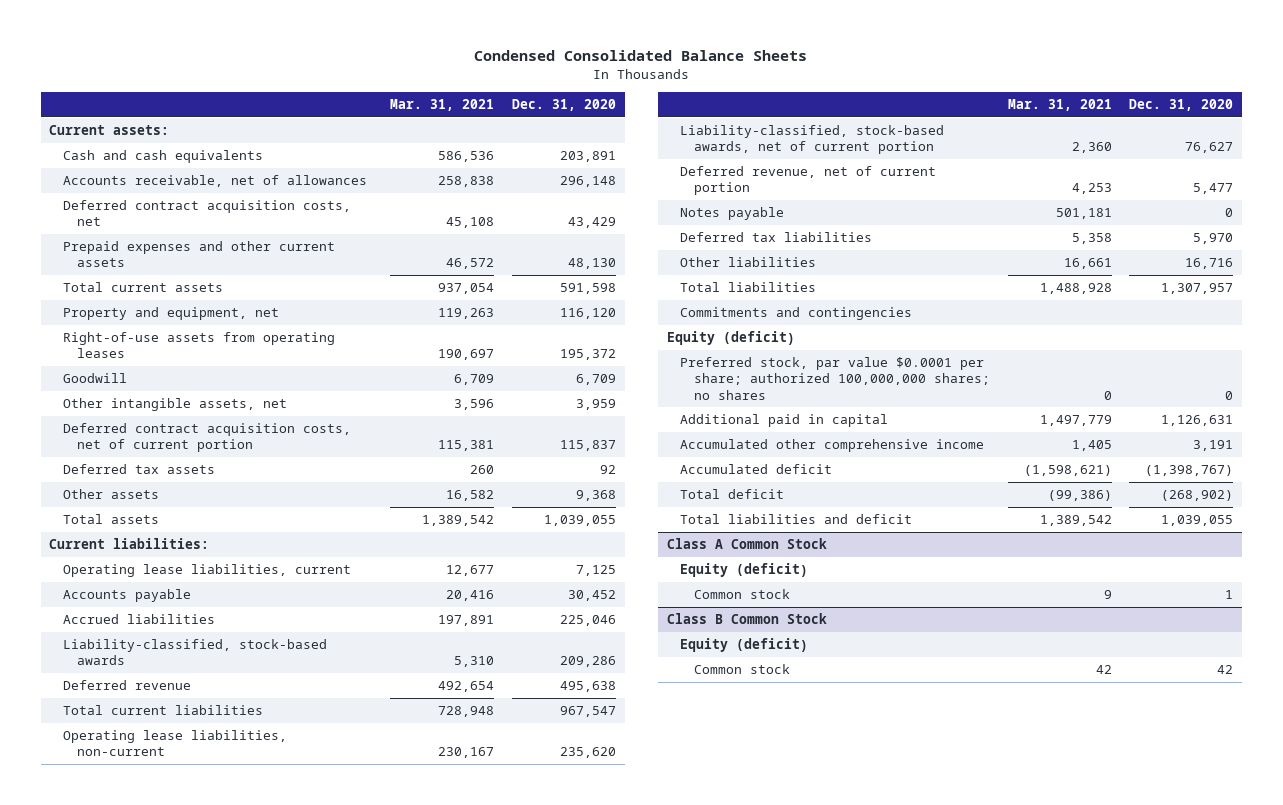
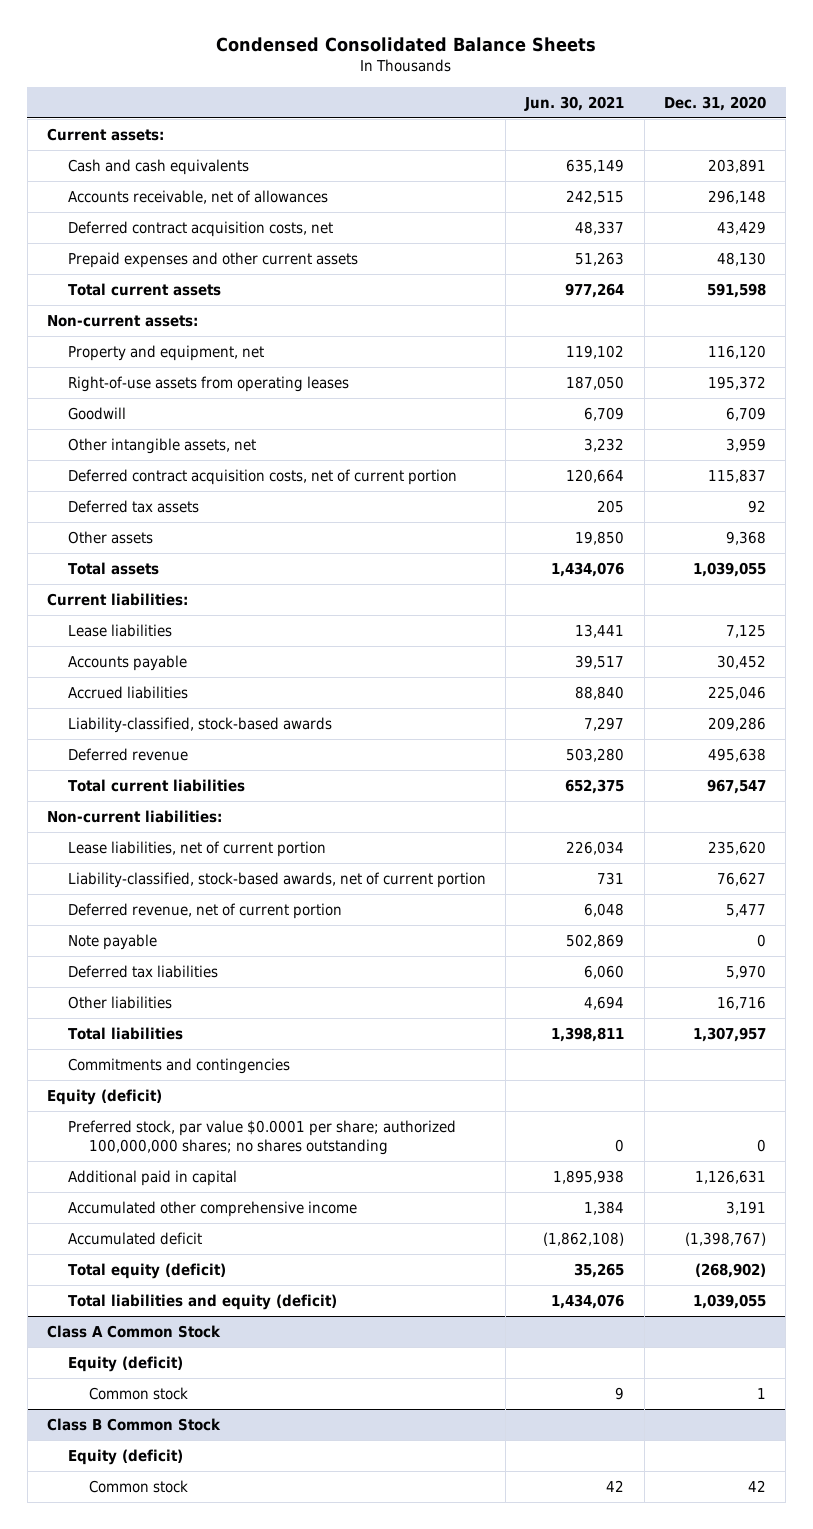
- | Mar. 31, 2021 | Dec. 31, 2020
+ | Jun. 30, 2021 | Dec. 31, 2020
+ Non-current assets:
- Operating lease liabilities, current | 12,677 | 7,125
+ Lease liabilities | 13,441 | 7,125
- Operating lease liabilities, non-current | 230,167 | 235,620
+ Non-current liabilities:
+ Lease liabilities, net of current portion | 226,034 | 235,620
- Notes payable | 501,181 | 0
+ Note payable | 502,869 | 0
- Preferred stock, par value $0.0001 per share; authorized 100,000,000 shares; no shares | 0 | 0
+ Preferred stock, par value $0.0001 per share; authorized 100,000,000 shares; no shares outstanding | 0 | 0
- Total deficit | (99,386) | (268,902)
- Total liabilities and deficit | 1,389,542 | 1,039,055
+ Total equity (deficit) | 35,265 | (268,902)
+ Total liabilities and equity (deficit) | 1,434,076 | 1,039,055

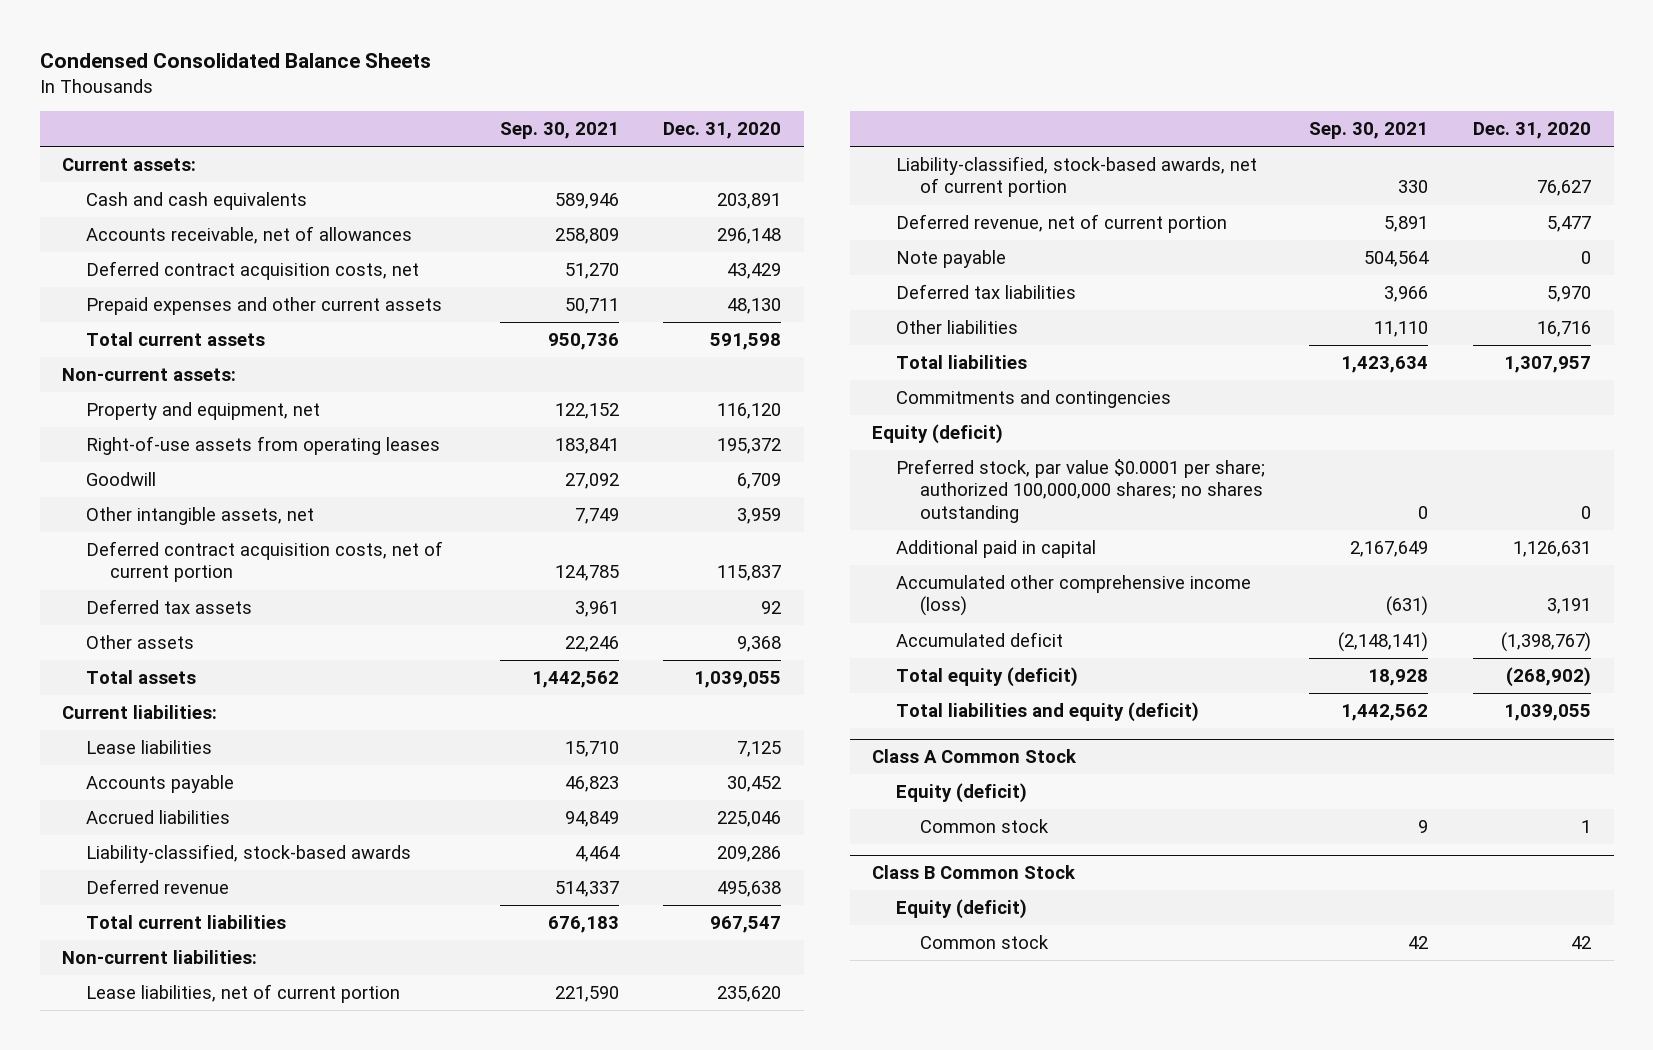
- | Jun. 30, 2021 | Dec. 31, 2020
+ | Sep. 30, 2021 | Dec. 31, 2020
- Accumulated other comprehensive income | 1,384 | 3,191
+ Accumulated other comprehensive income (loss) | (631) | 3,191

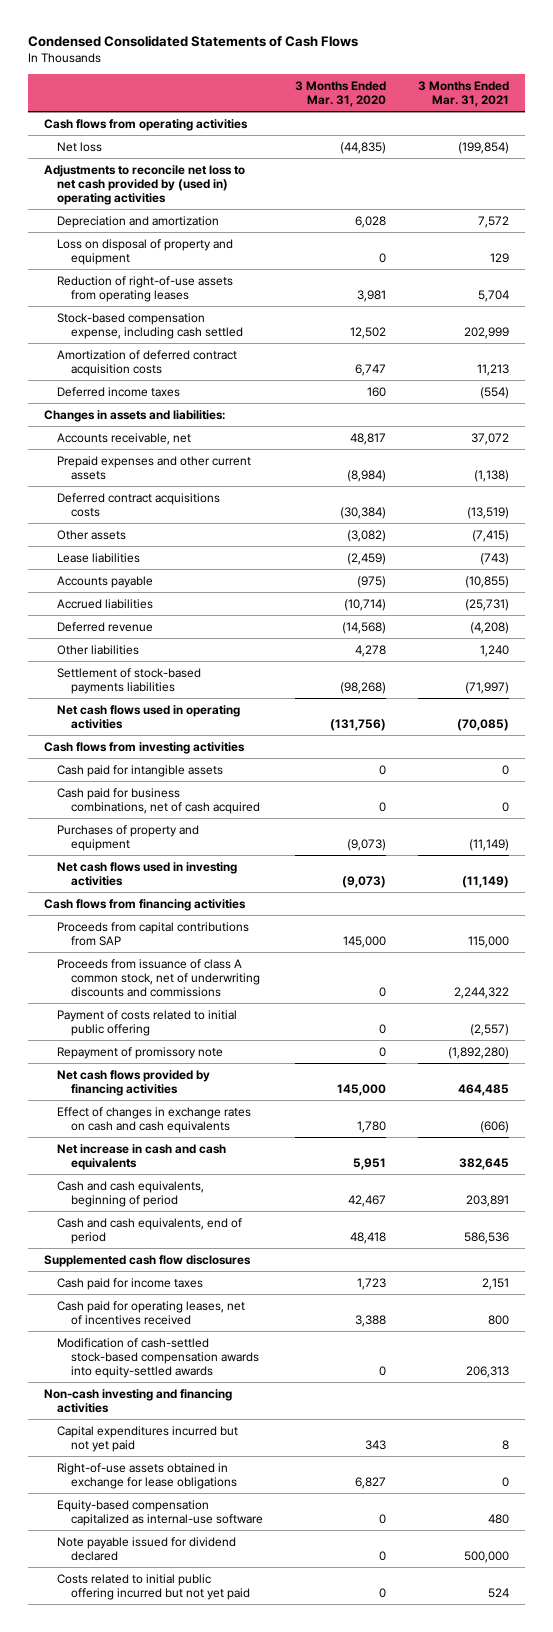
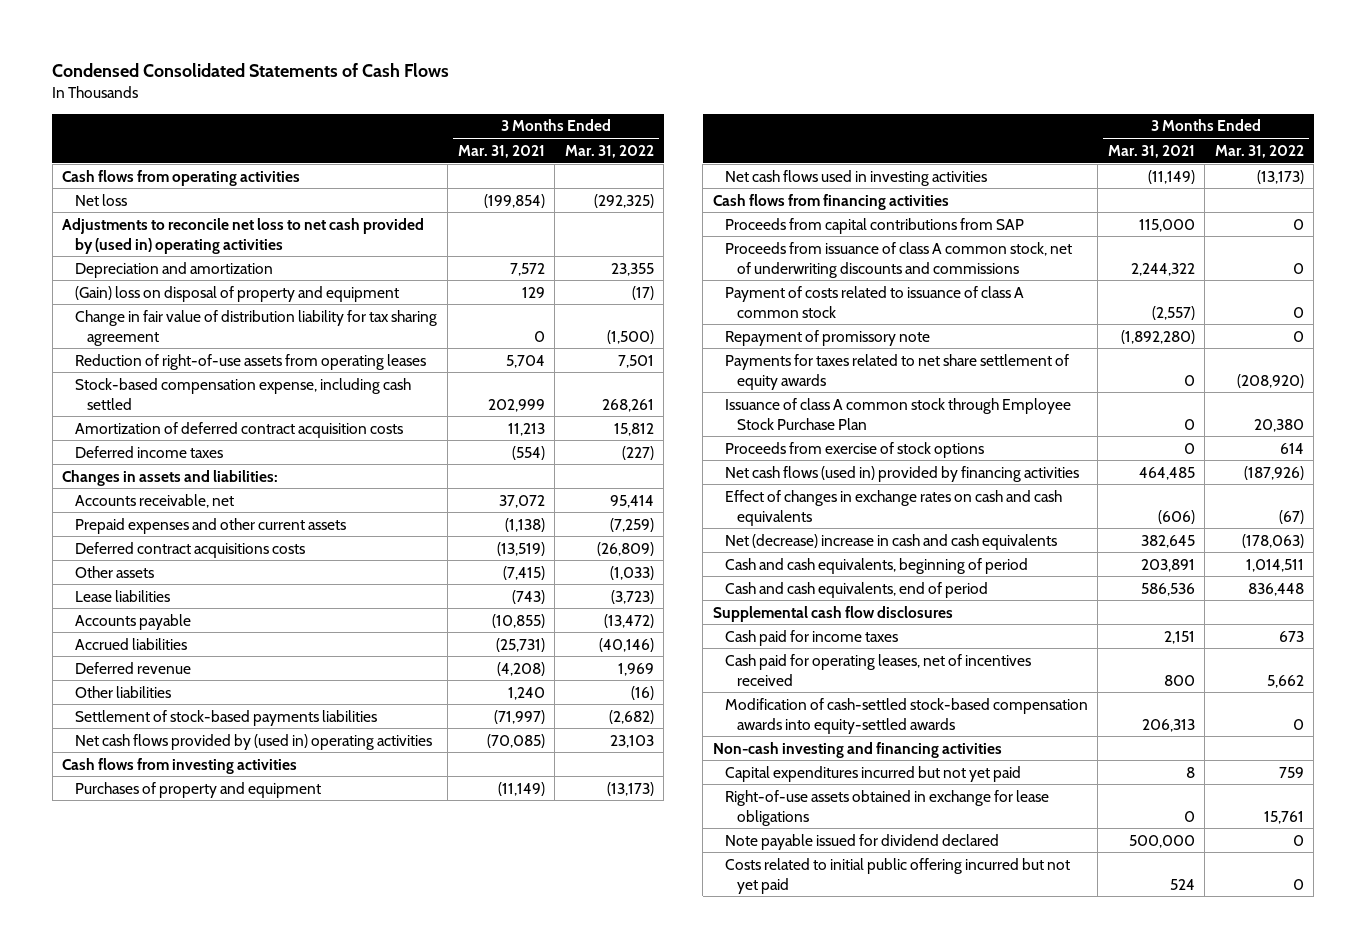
- | 3 Months Ended Mar. 31, 2020 | 3 Months Ended Mar. 31, 2021
+ | 3 Months Ended Mar. 31, 2021 | 3 Months Ended Mar. 31, 2022
- Loss on disposal of property and equipment | 0 | 129
+ (Gain) loss on disposal of property and equipment | 129 | (17)
+ Change in fair value of distribution liability for tax sharing agreement | 0 | (1,500)
- Net cash flows used in operating activities | (131,756) | (70,085)
+ Net cash flows provided by (used in) operating activities | (70,085) | 23,103
- Cash paid for intangible assets | 0 | 0
- Cash paid for business combinations, net of cash acquired | 0 | 0
- Payment of costs related to initial public offering | 0 | (2,557)
+ Payment of costs related to issuance of class A common stock | (2,557) | 0
- Net cash flows provided by financing activities | 145,000 | 464,485
+ Payments for taxes related to net share settlement of equity awards | 0 | (208,920)
+ Issuance of class A common stock through Employee Stock Purchase Plan | 0 | 20,380
+ Proceeds from exercise of stock options | 0 | 614
+ Net cash flows (used in) provided by financing activities | 464,485 | (187,926)
- Net increase in cash and cash equivalents | 5,951 | 382,645
+ Net (decrease) increase in cash and cash equivalents | 382,645 | (178,063)
- Supplemented cash flow disclosures
+ Supplemental cash flow disclosures
- Equity-based compensation capitalized as internal-use software | 0 | 480

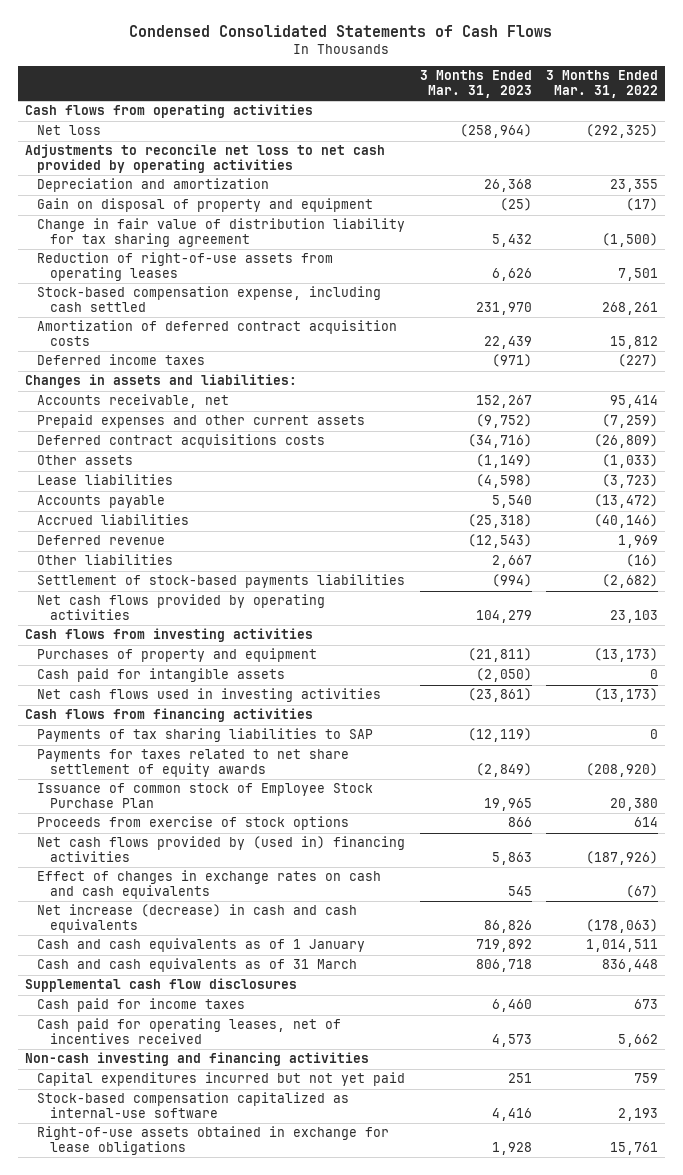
- | 3 Months Ended Mar. 31, 2021 | 3 Months Ended Mar. 31, 2022
+ | 3 Months Ended Mar. 31, 2023 | 3 Months Ended Mar. 31, 2022
- Adjustments to reconcile net loss to net cash provided by (used in) operating activities
+ Adjustments to reconcile net loss to net cash provided by operating activities
- (Gain) loss on disposal of property and equipment | 129 | (17)
+ Gain on disposal of property and equipment | (25) | (17)
- Net cash flows provided by (used in) operating activities | (70,085) | 23,103
+ Net cash flows provided by operating activities | 104,279 | 23,103
+ Cash paid for intangible assets | (2,050) | 0
- Proceeds from capital contributions from SAP | 115,000 | 0
- Proceeds from issuance of class A common stock, net of underwriting discounts and commissions | 2,244,322 | 0
- Payment of costs related to issuance of class A common stock | (2,557) | 0
- Repayment of promissory note | (1,892,280) | 0
+ Payments of tax sharing liabilities to SAP | (12,119) | 0
- Issuance of class A common stock through Employee Stock Purchase Plan | 0 | 20,380
+ Issuance of common stock of Employee Stock Purchase Plan | 19,965 | 20,380
- Net cash flows (used in) provided by financing activities | 464,485 | (187,926)
+ Net cash flows provided by (used in) financing activities | 5,863 | (187,926)
- Net (decrease) increase in cash and cash equivalents | 382,645 | (178,063)
- Cash and cash equivalents, beginning of period | 203,891 | 1,014,511
- Cash and cash equivalents, end of period | 586,536 | 836,448
+ Net increase (decrease) in cash and cash equivalents | 86,826 | (178,063)
+ Cash and cash equivalents as of 1 January | 719,892 | 1,014,511
+ Cash and cash equivalents as of 31 March | 806,718 | 836,448
- Modification of cash-settled stock-based compensation awards into equity-settled awards | 206,313 | 0
+ Stock-based compensation capitalized as internal-use software | 4,416 | 2,193
- Note payable issued for dividend declared | 500,000 | 0
- Costs related to initial public offering incurred but not yet paid | 524 | 0

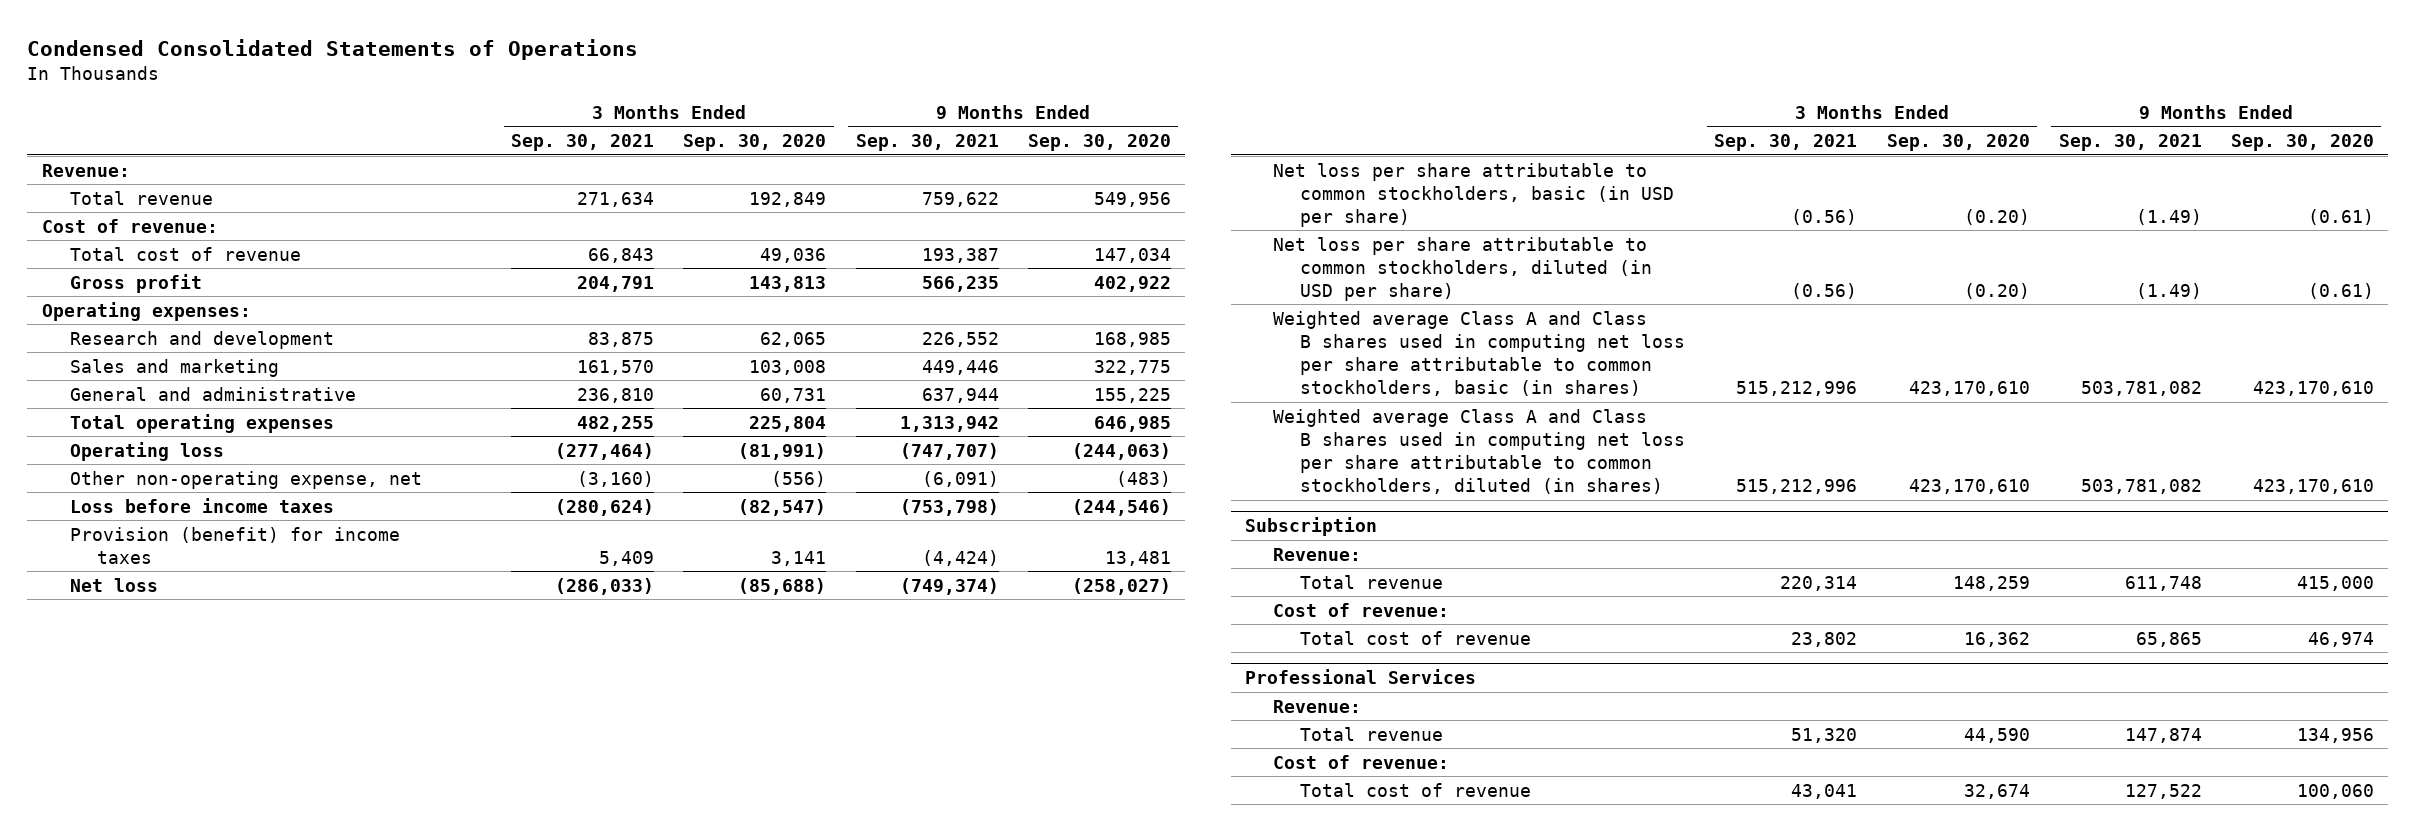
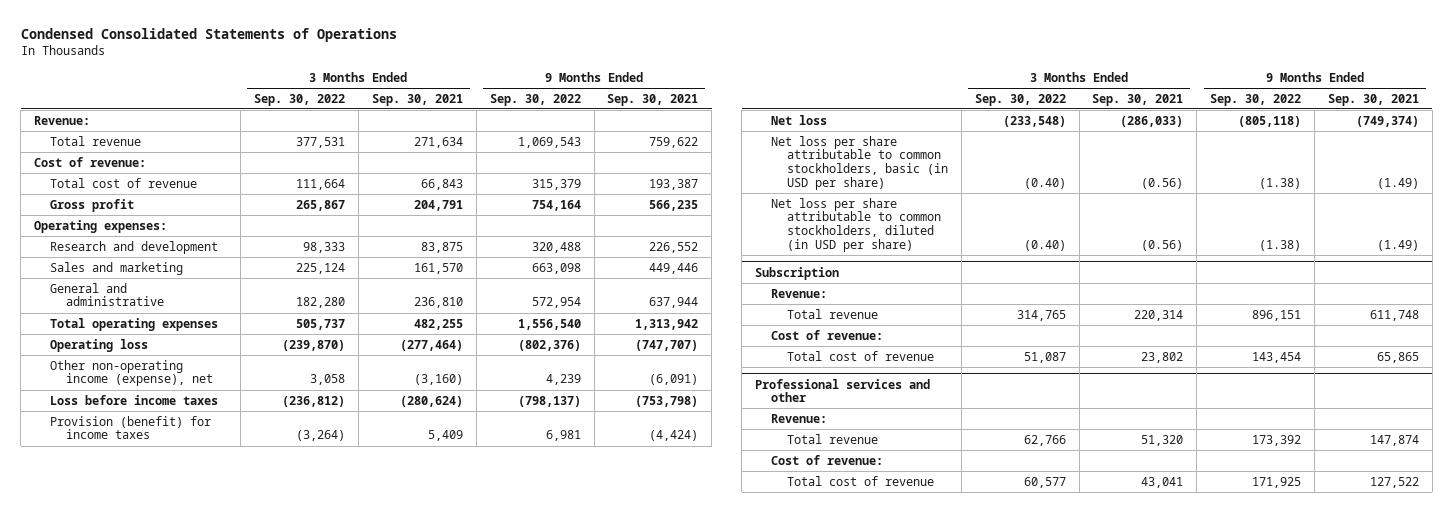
- | 3 Months Ended Sep. 30, 2021 | 3 Months Ended Sep. 30, 2020 | 9 Months Ended Sep. 30, 2021 | 9 Months Ended Sep. 30, 2020
+ | 3 Months Ended Sep. 30, 2022 | 3 Months Ended Sep. 30, 2021 | 9 Months Ended Sep. 30, 2022 | 9 Months Ended Sep. 30, 2021
- Other non-operating expense, net | (3,160) | (556) | (6,091) | (483)
+ Other non-operating income (expense), net | 3,058 | (3,160) | 4,239 | (6,091)
- Weighted average Class A and Class B shares used in computing net loss per share attributable to common stockholders, basic (in shares) | 515,212,996 | 423,170,610 | 503,781,082 | 423,170,610
- Weighted average Class A and Class B shares used in computing net loss per share attributable to common stockholders, diluted (in shares) | 515,212,996 | 423,170,610 | 503,781,082 | 423,170,610
- Professional Services
+ Professional services and other

